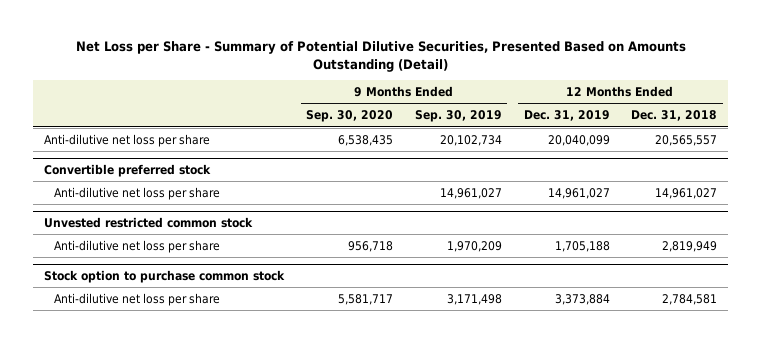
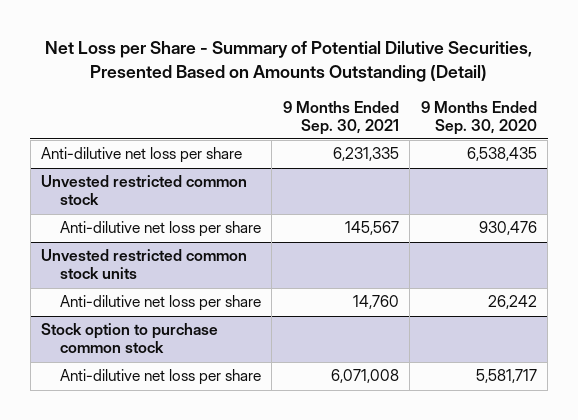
- | 9 Months Ended Sep. 30, 2020 | 9 Months Ended Sep. 30, 2019 | 12 Months Ended Dec. 31, 2019 | 12 Months Ended Dec. 31, 2018
+ | 9 Months Ended Sep. 30, 2021 | 9 Months Ended Sep. 30, 2020
- Convertible preferred stock
- Anti-dilutive net loss per share | | 14,961,027 | 14,961,027 | 14,961,027
@ Unvested restricted common stock
- Anti-dilutive net loss per share | 956,718 | 1,970,209 | 1,705,188 | 2,819,949
+ Anti-dilutive net loss per share | 145,567 | 930,476
+ Unvested restricted common stock units
+ Anti-dilutive net loss per share | 14,760 | 26,242

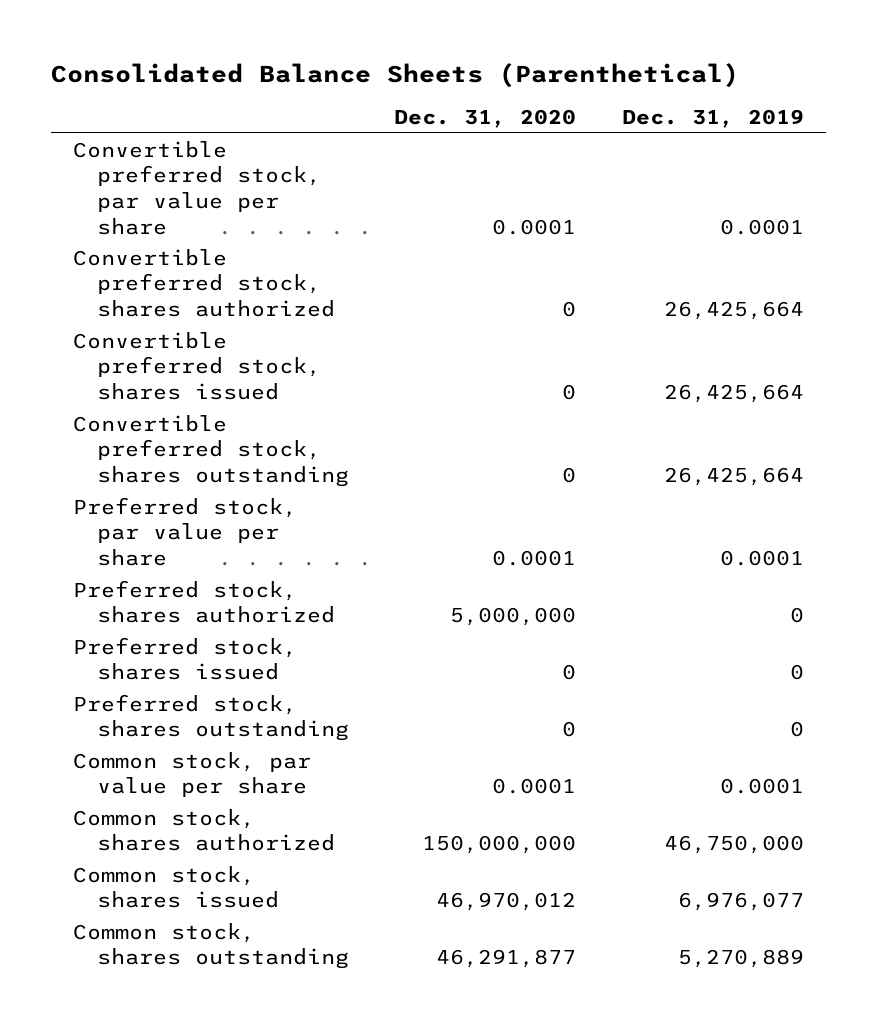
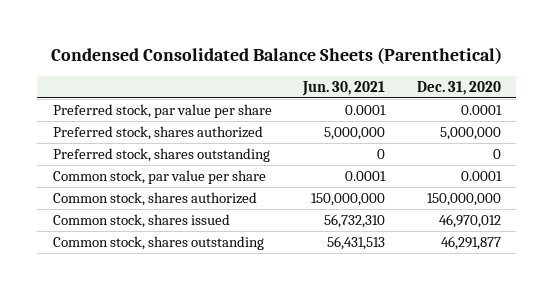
- Consolidated Balance Sheets (Parenthetical)
+ Condensed Consolidated Balance Sheets (Parenthetical)
- | Dec. 31, 2020 | Dec. 31, 2019
+ | Jun. 30, 2021 | Dec. 31, 2020
- Convertible preferred stock, par value per share | 0.0001 | 0.0001
- Convertible preferred stock, shares authorized | 0 | 26,425,664
- Convertible preferred stock, shares issued | 0 | 26,425,664
- Convertible preferred stock, shares outstanding | 0 | 26,425,664
- Preferred stock, shares issued | 0 | 0

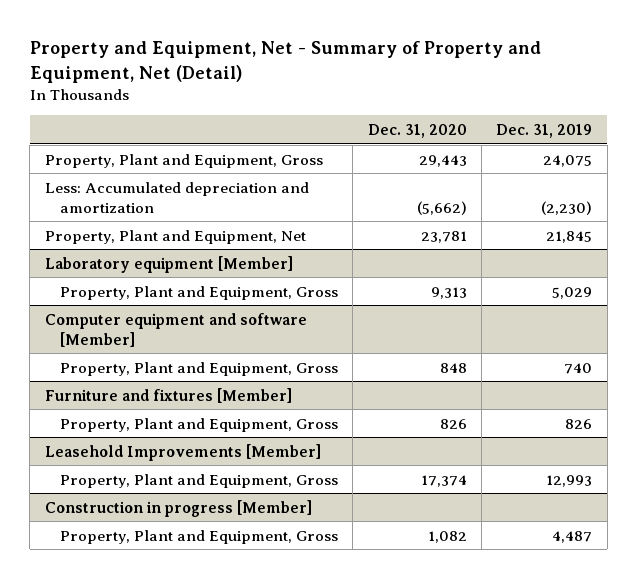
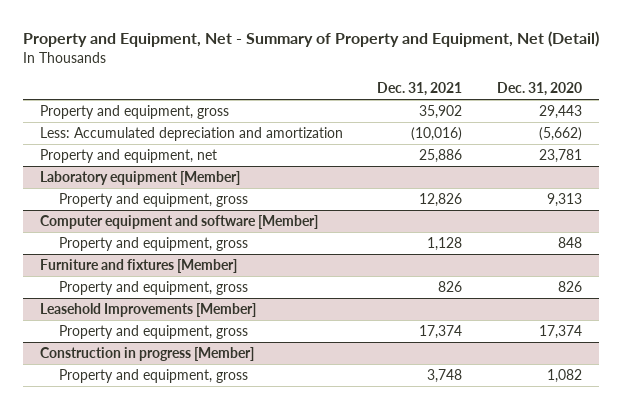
- | Dec. 31, 2020 | Dec. 31, 2019
+ | Dec. 31, 2021 | Dec. 31, 2020
- Property, Plant and Equipment, Gross | 29,443 | 24,075
+ Property and equipment, gross | 35,902 | 29,443
- Property, Plant and Equipment, Net | 23,781 | 21,845
+ Property and equipment, net | 25,886 | 23,781
@ Laboratory equipment [Member]
- Property, Plant and Equipment, Gross | 9,313 | 5,029
+ Property and equipment, gross | 12,826 | 9,313
@ Computer equipment and software [Member]
- Property, Plant and Equipment, Gross | 848 | 740
+ Property and equipment, gross | 1,128 | 848
@ Furniture and fixtures [Member]
- Property, Plant and Equipment, Gross | 826 | 826
+ Property and equipment, gross | 826 | 826
@ Leasehold Improvements [Member]
- Property, Plant and Equipment, Gross | 17,374 | 12,993
+ Property and equipment, gross | 17,374 | 17,374
@ Construction in progress [Member]
- Property, Plant and Equipment, Gross | 1,082 | 4,487
+ Property and equipment, gross | 3,748 | 1,082

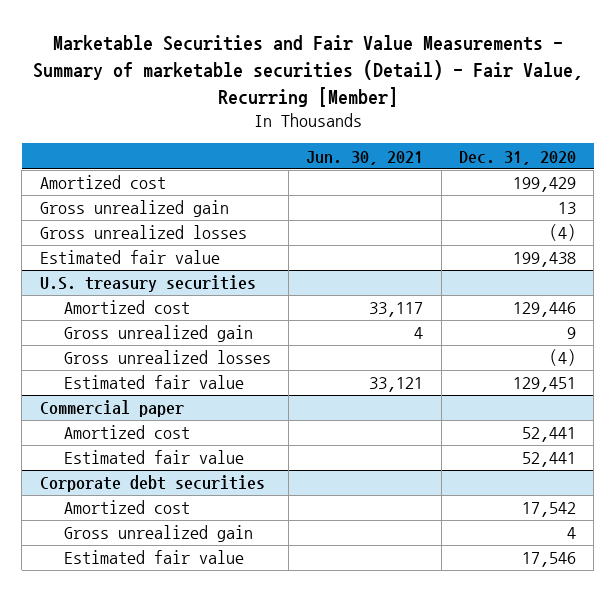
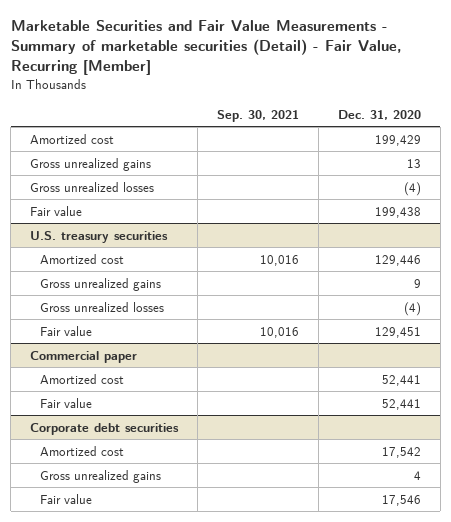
- | Jun. 30, 2021 | Dec. 31, 2020
+ | Sep. 30, 2021 | Dec. 31, 2020
- Gross unrealized gain | | 13
+ Gross unrealized gains | | 13
- Estimated fair value | | 199,438
+ Fair value | | 199,438
@ U.S. treasury securities
- Gross unrealized gain | 4 | 9
+ Gross unrealized gains | | 9
- Estimated fair value | 33,121 | 129,451
+ Fair value | 10,016 | 129,451
@ Commercial paper
- Estimated fair value | | 52,441
+ Fair value | | 52,441
@ Corporate debt securities
- Gross unrealized gain | | 4
- Estimated fair value | | 17,546
+ Gross unrealized gains | | 4
+ Fair value | | 17,546

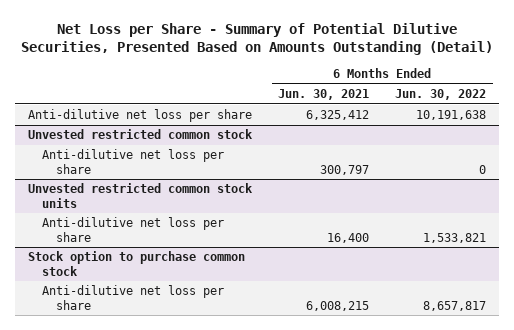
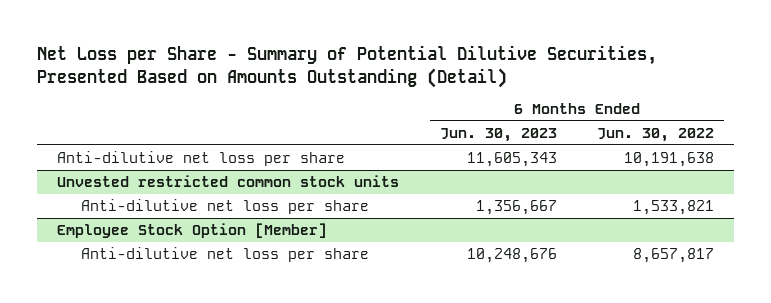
- | 6 Months Ended Jun. 30, 2021 | 6 Months Ended Jun. 30, 2022
+ | 6 Months Ended Jun. 30, 2023 | 6 Months Ended Jun. 30, 2022
- Unvested restricted common stock
- Anti-dilutive net loss per share | 300,797 | 0
- Stock option to purchase common stock
+ Employee Stock Option [Member]

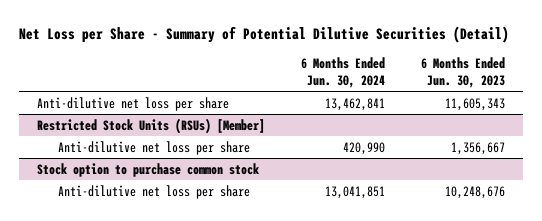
- Net Loss per Share - Summary of Potential Dilutive Securities, Presented Based on Amounts Outstanding (Detail)
+ Net Loss per Share - Summary of Potential Dilutive Securities (Detail)
- | 6 Months Ended Jun. 30, 2023 | 6 Months Ended Jun. 30, 2022
+ | 6 Months Ended Jun. 30, 2024 | 6 Months Ended Jun. 30, 2023
- Unvested restricted common stock units
+ Restricted Stock Units (RSUs) [Member]
- Employee Stock Option [Member]
+ Stock option to purchase common stock

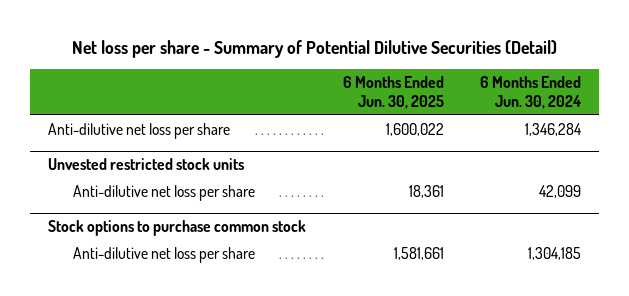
- Net Loss per Share - Summary of Potential Dilutive Securities (Detail)
+ Net loss per share - Summary of Potential Dilutive Securities (Detail)
- | 6 Months Ended Jun. 30, 2024 | 6 Months Ended Jun. 30, 2023
+ | 6 Months Ended Jun. 30, 2025 | 6 Months Ended Jun. 30, 2024
- Anti-dilutive net loss per share | 13,462,841 | 11,605,343
- Restricted Stock Units (RSUs) [Member]
- Anti-dilutive net loss per share | 420,990 | 1,356,667
- Stock option to purchase common stock
- Anti-dilutive net loss per share | 13,041,851 | 10,248,676
+ Anti-dilutive net loss per share | 1,600,022 | 1,346,284
+ Unvested restricted stock units
+ Anti-dilutive net loss per share | 18,361 | 42,099
+ Stock options to purchase common stock
+ Anti-dilutive net loss per share | 1,581,661 | 1,304,185

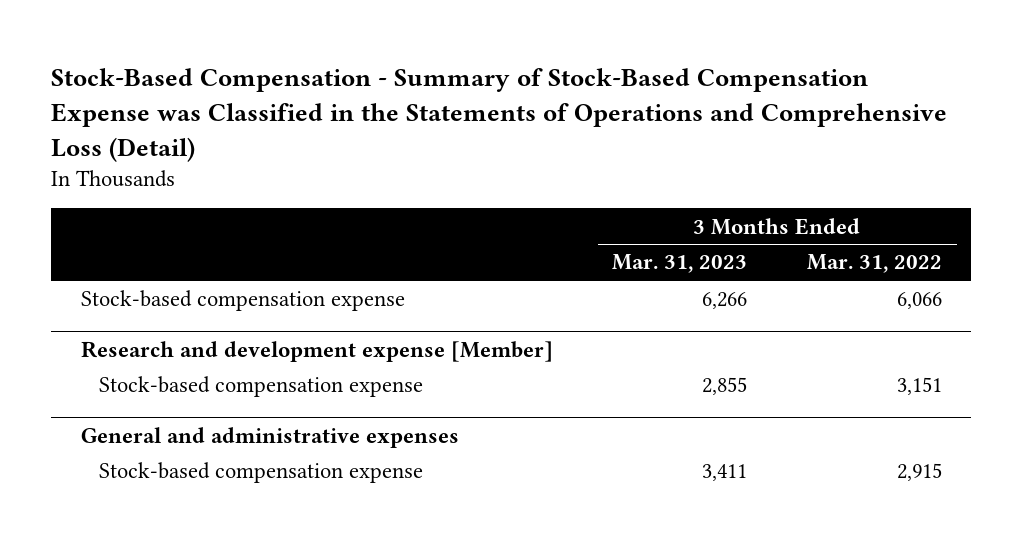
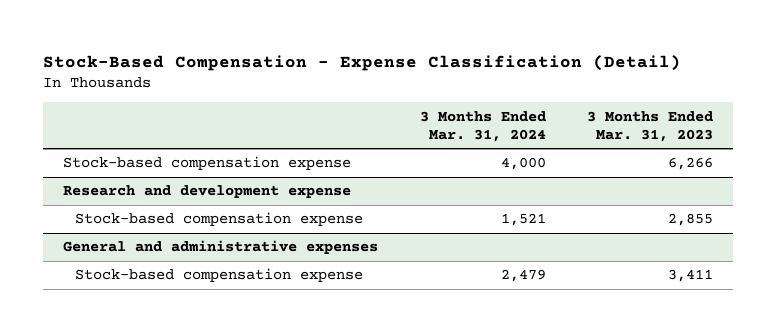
- Stock-Based Compensation - Summary of Stock-Based Compensation Expense was Classified in the Statements of Operations and Comprehensive Loss (Detail)
+ Stock-Based Compensation - Expense Classification (Detail)
- | 3 Months Ended Mar. 31, 2023 | 3 Months Ended Mar. 31, 2022
+ | 3 Months Ended Mar. 31, 2024 | 3 Months Ended Mar. 31, 2023
- Research and development expense [Member]
+ Research and development expense

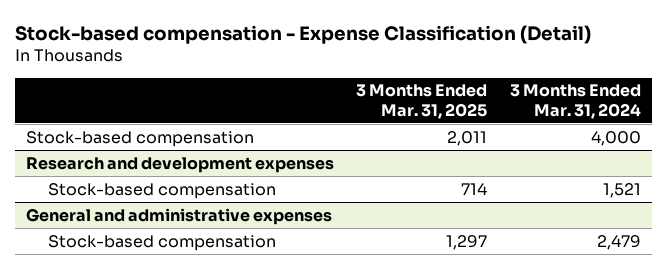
- Stock-Based Compensation - Expense Classification (Detail)
+ Stock-based compensation - Expense Classification (Detail)
- | 3 Months Ended Mar. 31, 2024 | 3 Months Ended Mar. 31, 2023
+ | 3 Months Ended Mar. 31, 2025 | 3 Months Ended Mar. 31, 2024
- Stock-based compensation expense | 4,000 | 6,266
- Research and development expense
- Stock-based compensation expense | 1,521 | 2,855
+ Stock-based compensation | 2,011 | 4,000
+ Research and development expenses
+ Stock-based compensation | 714 | 1,521
@ General and administrative expenses
- Stock-based compensation expense | 2,479 | 3,411
+ Stock-based compensation | 1,297 | 2,479

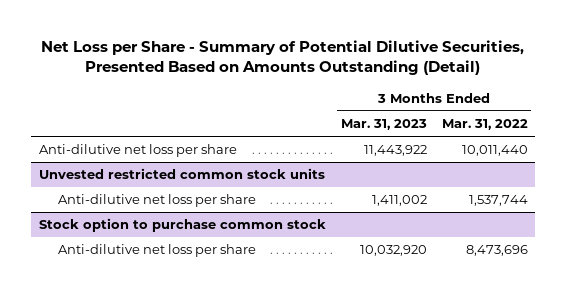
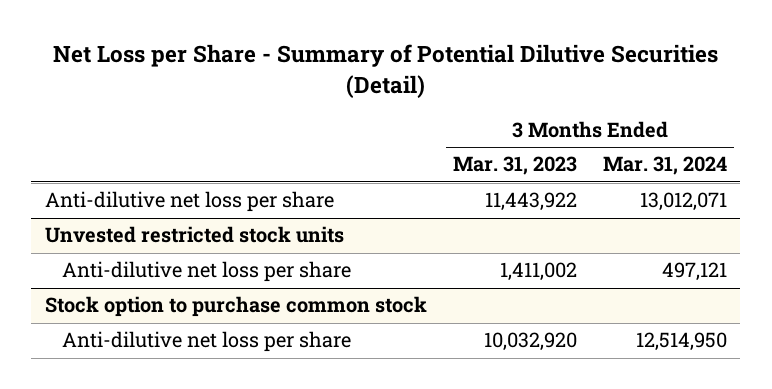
- Net Loss per Share - Summary of Potential Dilutive Securities, Presented Based on Amounts Outstanding (Detail)
+ Net Loss per Share - Summary of Potential Dilutive Securities (Detail)
- | 3 Months Ended Mar. 31, 2023 | 3 Months Ended Mar. 31, 2022
+ | 3 Months Ended Mar. 31, 2023 | 3 Months Ended Mar. 31, 2024
- Unvested restricted common stock units
+ Unvested restricted stock units

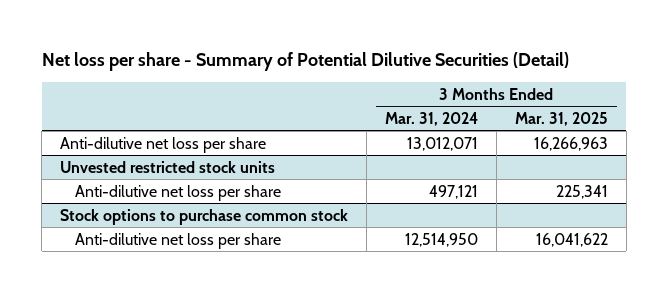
- Net Loss per Share - Summary of Potential Dilutive Securities (Detail)
+ Net loss per share - Summary of Potential Dilutive Securities (Detail)
- | 3 Months Ended Mar. 31, 2023 | 3 Months Ended Mar. 31, 2024
+ | 3 Months Ended Mar. 31, 2024 | 3 Months Ended Mar. 31, 2025
- Stock option to purchase common stock
+ Stock options to purchase common stock

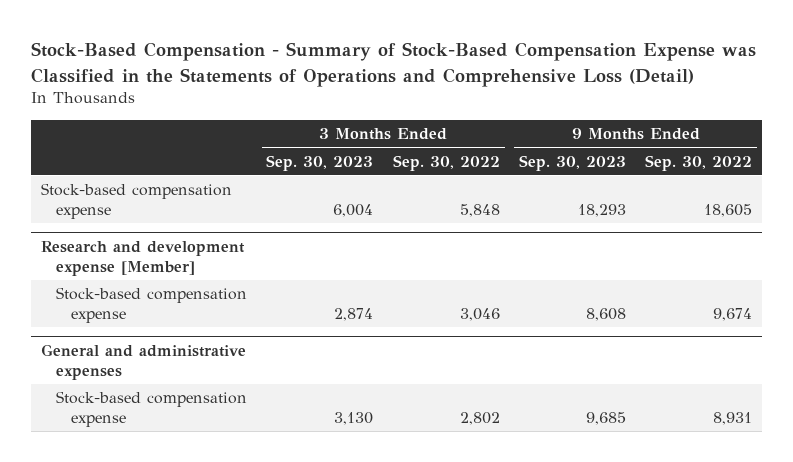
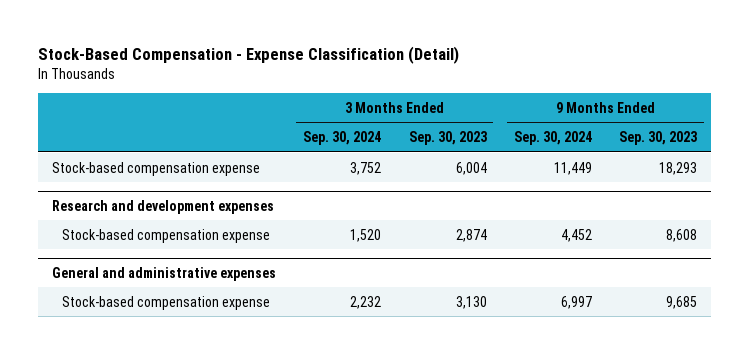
- Stock-Based Compensation - Summary of Stock-Based Compensation Expense was Classified in the Statements of Operations and Comprehensive Loss (Detail)
+ Stock-Based Compensation - Expense Classification (Detail)
- | 3 Months Ended Sep. 30, 2023 | 3 Months Ended Sep. 30, 2022 | 9 Months Ended Sep. 30, 2023 | 9 Months Ended Sep. 30, 2022
+ | 3 Months Ended Sep. 30, 2024 | 3 Months Ended Sep. 30, 2023 | 9 Months Ended Sep. 30, 2024 | 9 Months Ended Sep. 30, 2023
- Research and development expense [Member]
+ Research and development expenses

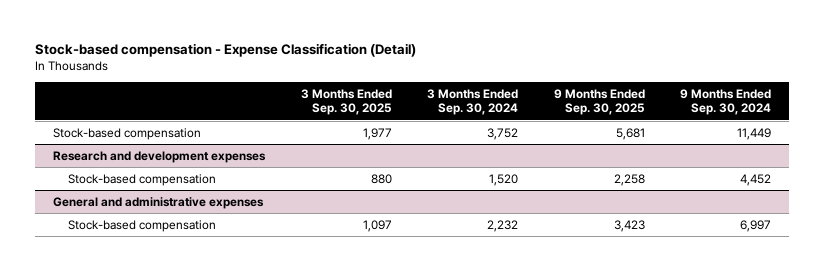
- Stock-Based Compensation - Expense Classification (Detail)
+ Stock-based compensation - Expense Classification (Detail)
- | 3 Months Ended Sep. 30, 2024 | 3 Months Ended Sep. 30, 2023 | 9 Months Ended Sep. 30, 2024 | 9 Months Ended Sep. 30, 2023
+ | 3 Months Ended Sep. 30, 2025 | 3 Months Ended Sep. 30, 2024 | 9 Months Ended Sep. 30, 2025 | 9 Months Ended Sep. 30, 2024
- Stock-based compensation expense | 3,752 | 6,004 | 11,449 | 18,293
+ Stock-based compensation | 1,977 | 3,752 | 5,681 | 11,449
@ Research and development expenses
- Stock-based compensation expense | 1,520 | 2,874 | 4,452 | 8,608
+ Stock-based compensation | 880 | 1,520 | 2,258 | 4,452
@ General and administrative expenses
- Stock-based compensation expense | 2,232 | 3,130 | 6,997 | 9,685
+ Stock-based compensation | 1,097 | 2,232 | 3,423 | 6,997

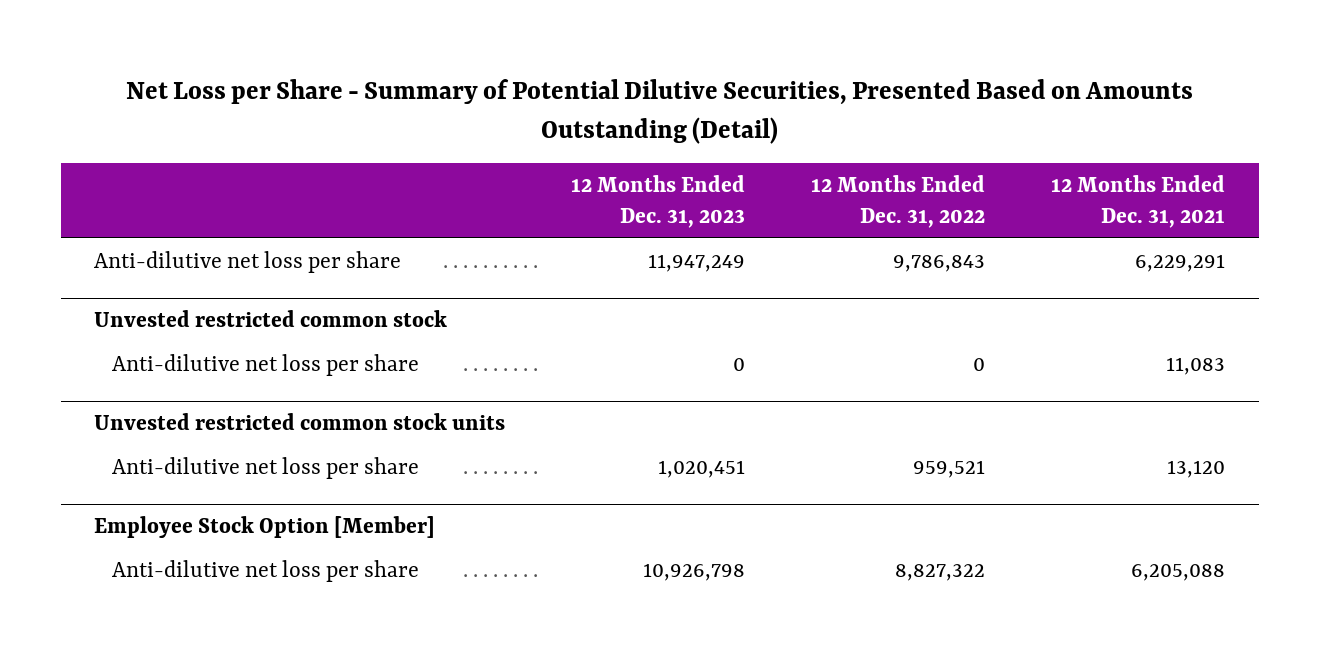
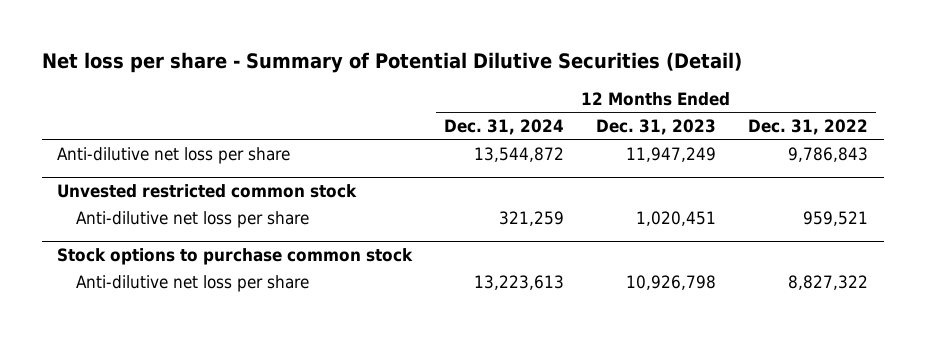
- Net Loss per Share - Summary of Potential Dilutive Securities, Presented Based on Amounts Outstanding (Detail)
+ Net loss per share - Summary of Potential Dilutive Securities (Detail)
- | 12 Months Ended Dec. 31, 2023 | 12 Months Ended Dec. 31, 2022 | 12 Months Ended Dec. 31, 2021
+ | 12 Months Ended Dec. 31, 2024 | 12 Months Ended Dec. 31, 2023 | 12 Months Ended Dec. 31, 2022
@ Unvested restricted common stock
- Anti-dilutive net loss per share | 0 | 0 | 11,083
- Unvested restricted common stock units
- Employee Stock Option [Member]
+ Stock options to purchase common stock

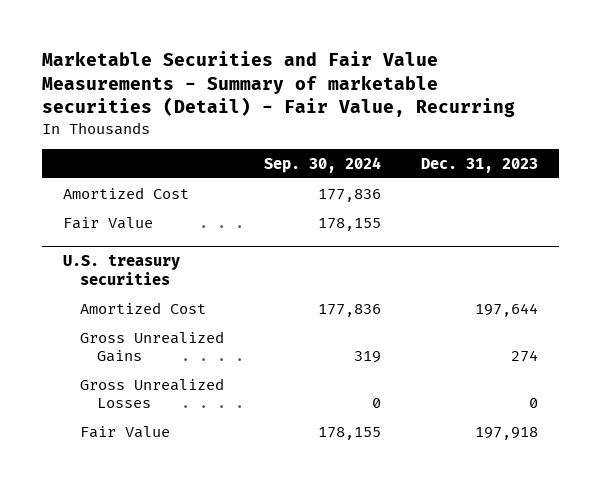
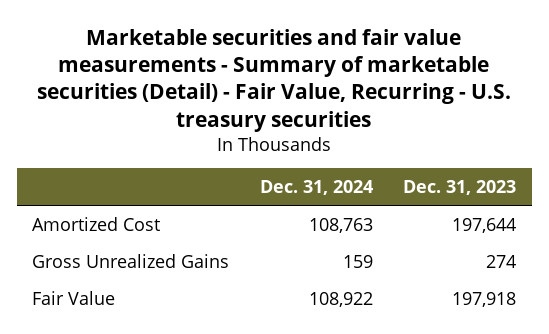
- Marketable Securities and Fair Value Measurements - Summary of marketable securities (Detail) - Fair Value, Recurring
+ Marketable securities and fair value measurements - Summary of marketable securities (Detail) - Fair Value, Recurring - U.S. treasury securities
- | Sep. 30, 2024 | Dec. 31, 2023
+ | Dec. 31, 2024 | Dec. 31, 2023
- Amortized Cost | 177,836 |
- Fair Value | 178,155 |
- U.S. treasury securities
- Gross Unrealized Losses | 0 | 0

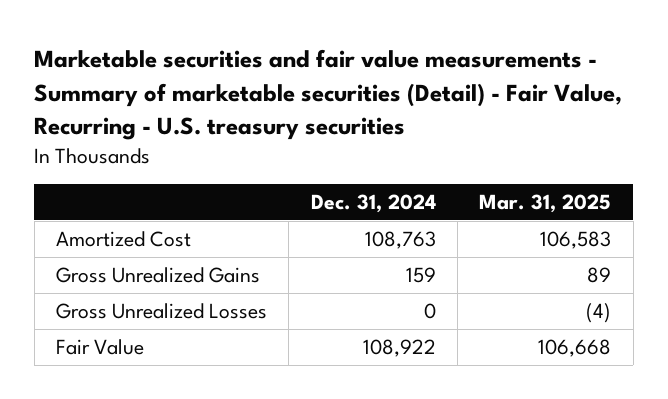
- | Dec. 31, 2024 | Dec. 31, 2023
+ | Dec. 31, 2024 | Mar. 31, 2025
+ Gross Unrealized Losses | 0 | (4)

